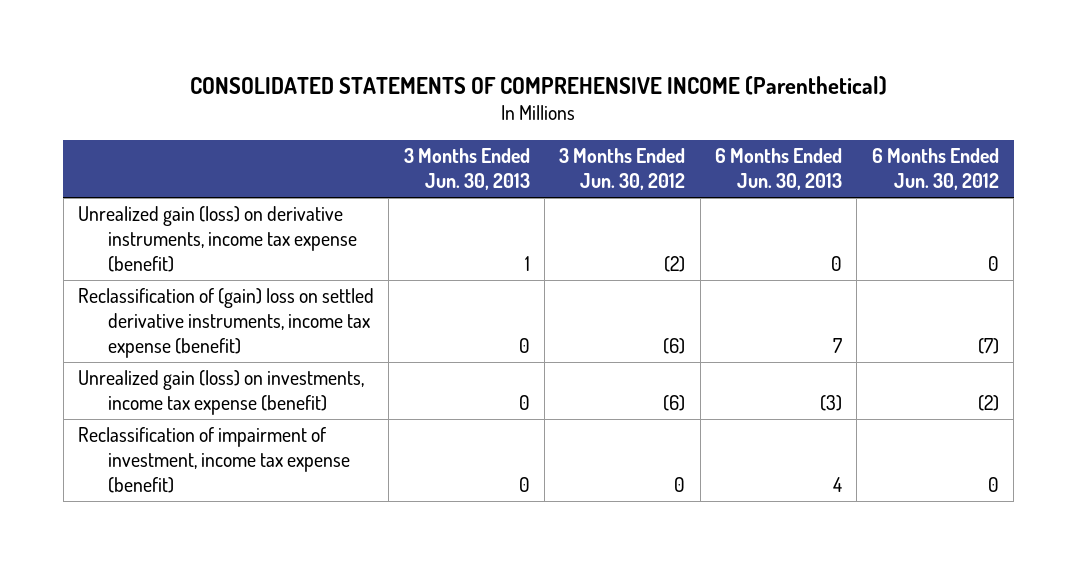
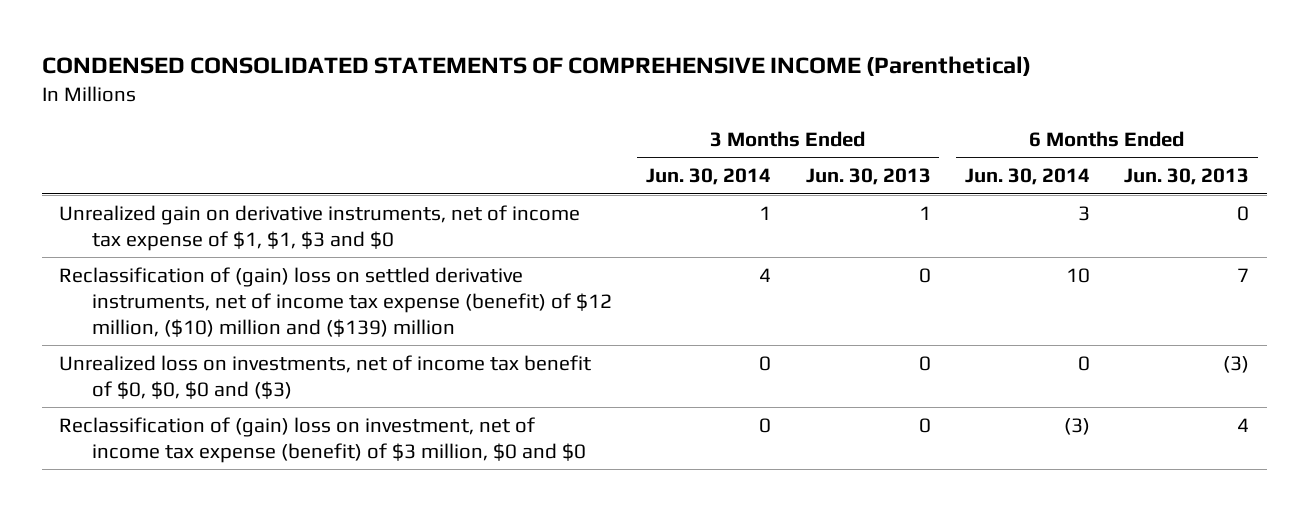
- CONSOLIDATED STATEMENTS OF COMPREHENSIVE INCOME (Parenthetical)
+ CONDENSED CONSOLIDATED STATEMENTS OF COMPREHENSIVE INCOME (Parenthetical)
- | 3 Months Ended Jun. 30, 2013 | 3 Months Ended Jun. 30, 2012 | 6 Months Ended Jun. 30, 2013 | 6 Months Ended Jun. 30, 2012
+ | 3 Months Ended Jun. 30, 2014 | 3 Months Ended Jun. 30, 2013 | 6 Months Ended Jun. 30, 2014 | 6 Months Ended Jun. 30, 2013
- Unrealized gain (loss) on derivative instruments, income tax expense (benefit) | 1 | (2) | 0 | 0
- Reclassification of (gain) loss on settled derivative instruments, income tax expense (benefit) | 0 | (6) | 7 | (7)
- Unrealized gain (loss) on investments, income tax expense (benefit) | 0 | (6) | (3) | (2)
- Reclassification of impairment of investment, income tax expense (benefit) | 0 | 0 | 4 | 0
+ Unrealized gain on derivative instruments, net of income tax expense of $1, $1, $3 and $0 | 1 | 1 | 3 | 0
+ Reclassification of (gain) loss on settled derivative instruments, net of income tax expense (benefit) of $12 million, ($10) million and ($139) million | 4 | 0 | 10 | 7
+ Unrealized loss on investments, net of income tax benefit of $0, $0, $0 and ($3) | 0 | 0 | 0 | (3)
+ Reclassification of (gain) loss on investment, net of income tax expense (benefit) of $3 million, $0 and $0 | 0 | 0 | (3) | 4

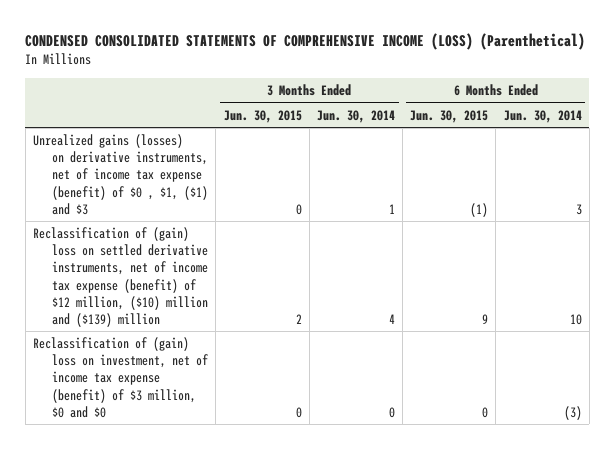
- CONDENSED CONSOLIDATED STATEMENTS OF COMPREHENSIVE INCOME (Parenthetical)
+ CONDENSED CONSOLIDATED STATEMENTS OF COMPREHENSIVE INCOME (LOSS) (Parenthetical)
- | 3 Months Ended Jun. 30, 2014 | 3 Months Ended Jun. 30, 2013 | 6 Months Ended Jun. 30, 2014 | 6 Months Ended Jun. 30, 2013
+ | 3 Months Ended Jun. 30, 2015 | 3 Months Ended Jun. 30, 2014 | 6 Months Ended Jun. 30, 2015 | 6 Months Ended Jun. 30, 2014
- Unrealized gain on derivative instruments, net of income tax expense of $1, $1, $3 and $0 | 1 | 1 | 3 | 0
+ Unrealized gains (losses) on derivative instruments, net of income tax expense (benefit) of $0 , $1, ($1) and $3 | 0 | 1 | (1) | 3
- Unrealized loss on investments, net of income tax benefit of $0, $0, $0 and ($3) | 0 | 0 | 0 | (3)

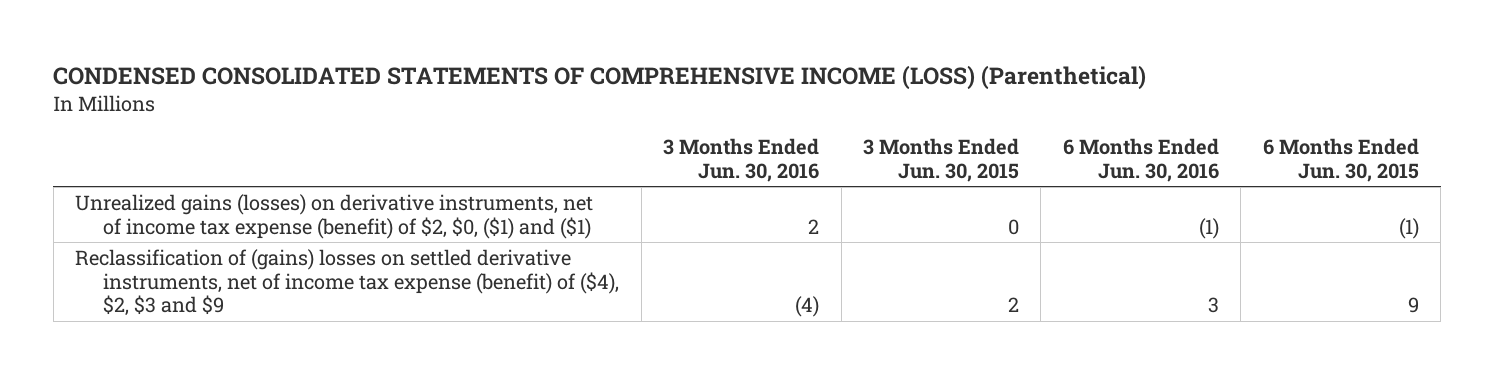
- | 3 Months Ended Jun. 30, 2015 | 3 Months Ended Jun. 30, 2014 | 6 Months Ended Jun. 30, 2015 | 6 Months Ended Jun. 30, 2014
+ | 3 Months Ended Jun. 30, 2016 | 3 Months Ended Jun. 30, 2015 | 6 Months Ended Jun. 30, 2016 | 6 Months Ended Jun. 30, 2015
- Unrealized gains (losses) on derivative instruments, net of income tax expense (benefit) of $0 , $1, ($1) and $3 | 0 | 1 | (1) | 3
- Reclassification of (gain) loss on settled derivative instruments, net of income tax expense (benefit) of $12 million, ($10) million and ($139) million | 2 | 4 | 9 | 10
- Reclassification of (gain) loss on investment, net of income tax expense (benefit) of $3 million, $0 and $0 | 0 | 0 | 0 | (3)
+ Unrealized gains (losses) on derivative instruments, net of income tax expense (benefit) of $2, $0, ($1) and ($1) | 2 | 0 | (1) | (1)
+ Reclassification of (gains) losses on settled derivative instruments, net of income tax expense (benefit) of ($4), $2, $3 and $9 | (4) | 2 | 3 | 9

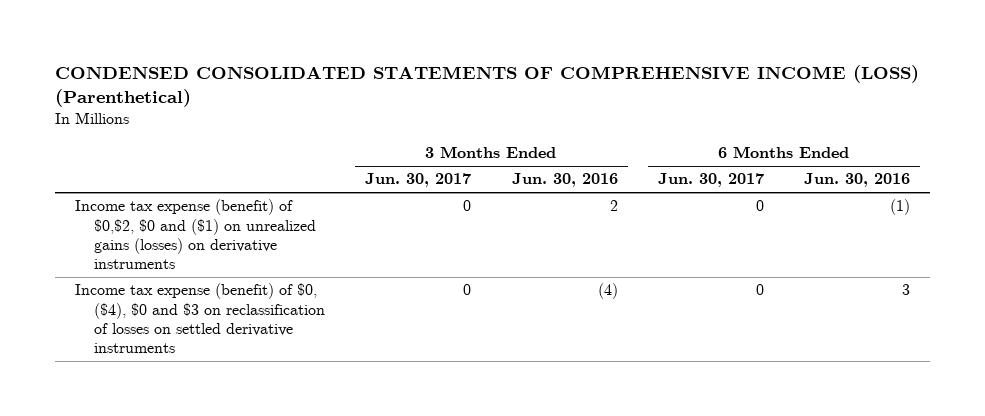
- | 3 Months Ended Jun. 30, 2016 | 3 Months Ended Jun. 30, 2015 | 6 Months Ended Jun. 30, 2016 | 6 Months Ended Jun. 30, 2015
+ | 3 Months Ended Jun. 30, 2017 | 3 Months Ended Jun. 30, 2016 | 6 Months Ended Jun. 30, 2017 | 6 Months Ended Jun. 30, 2016
- Unrealized gains (losses) on derivative instruments, net of income tax expense (benefit) of $2, $0, ($1) and ($1) | 2 | 0 | (1) | (1)
- Reclassification of (gains) losses on settled derivative instruments, net of income tax expense (benefit) of ($4), $2, $3 and $9 | (4) | 2 | 3 | 9
+ Income tax expense (benefit) of $0,$2, $0 and ($1) on unrealized gains (losses) on derivative instruments | 0 | 2 | 0 | (1)
+ Income tax expense (benefit) of $0, ($4), $0 and $3 on reclassification of losses on settled derivative instruments | 0 | (4) | 0 | 3

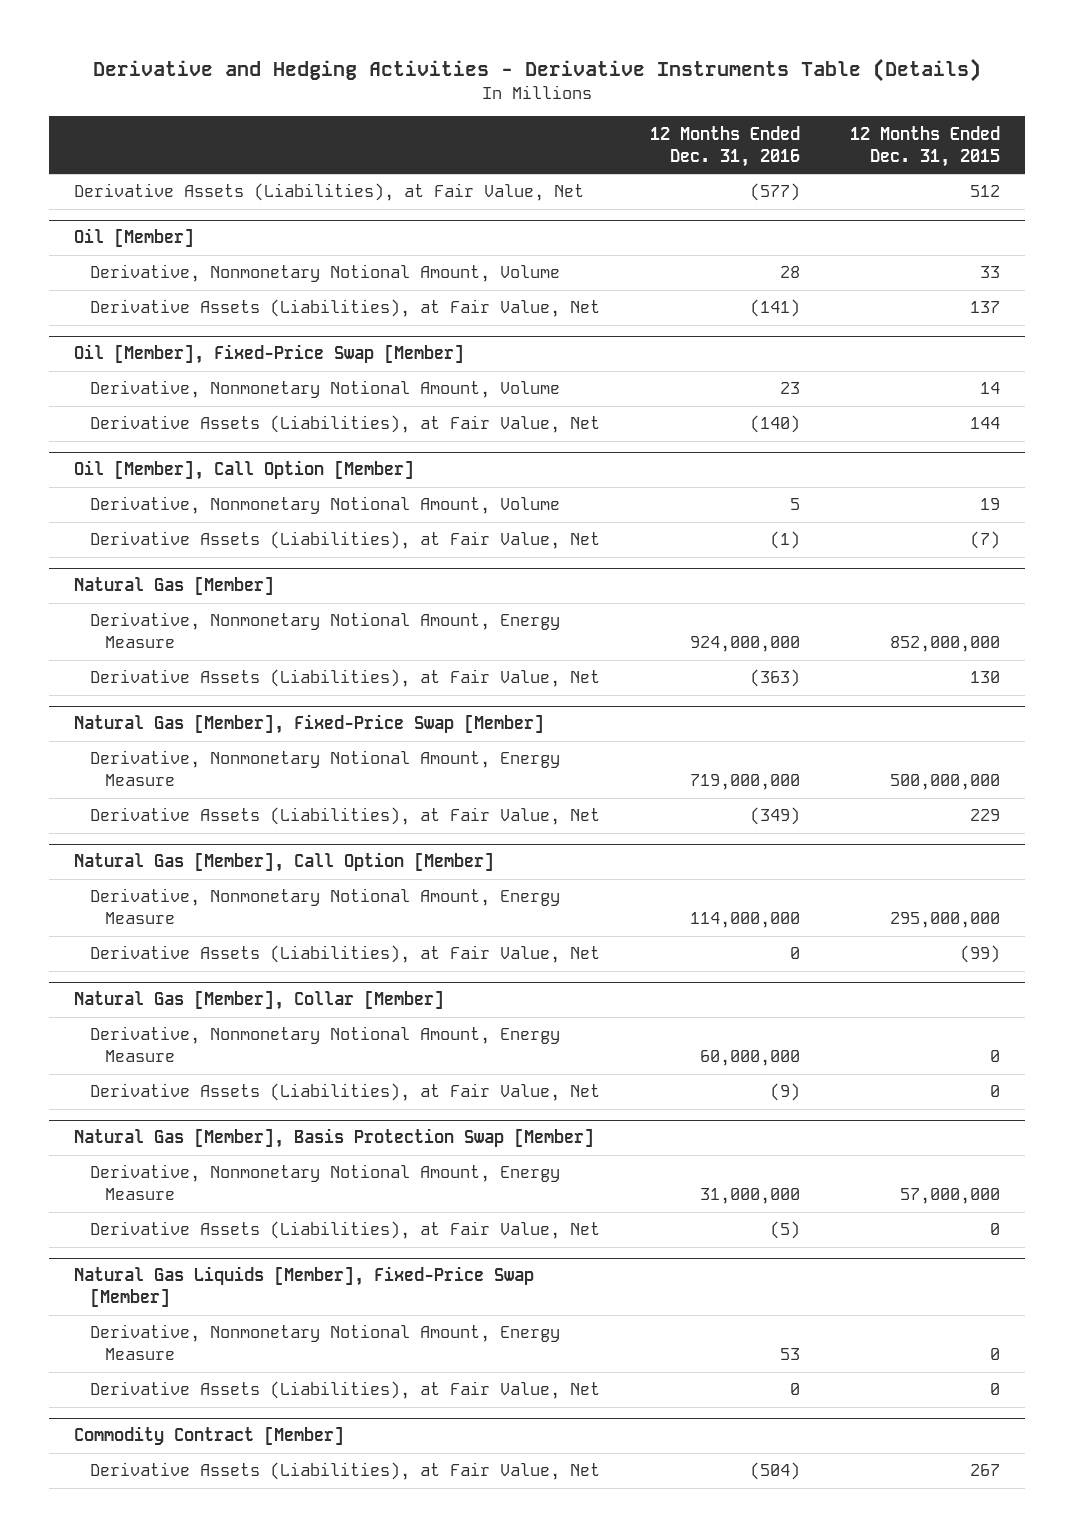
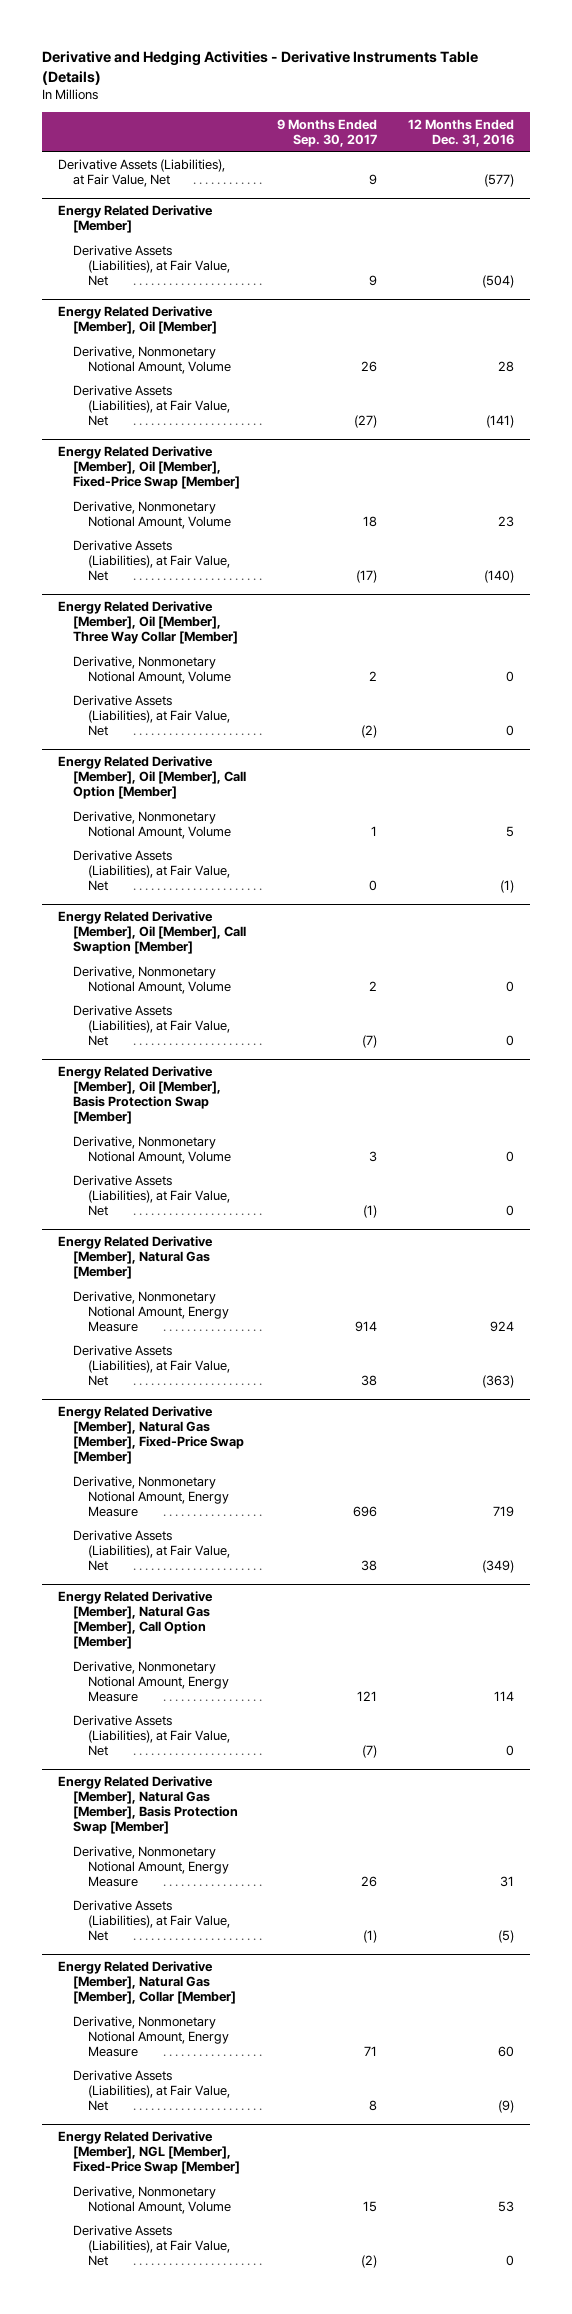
- | 12 Months Ended Dec. 31, 2016 | 12 Months Ended Dec. 31, 2015
+ | 9 Months Ended Sep. 30, 2017 | 12 Months Ended Dec. 31, 2016
- Oil [Member]
+ Energy Related Derivative [Member]
+ Derivative Assets (Liabilities), at Fair Value, Net | 9 | (504)
+ Energy Related Derivative [Member], Oil [Member]
- Oil [Member], Fixed-Price Swap [Member]
+ Energy Related Derivative [Member], Oil [Member], Fixed-Price Swap [Member]
- Oil [Member], Call Option [Member]
+ Energy Related Derivative [Member], Oil [Member], Three Way Collar [Member]
+ Derivative, Nonmonetary Notional Amount, Volume | 2 | 0
+ Derivative Assets (Liabilities), at Fair Value, Net | (2) | 0
+ Energy Related Derivative [Member], Oil [Member], Call Option [Member]
- Natural Gas [Member]
- Derivative, Nonmonetary Notional Amount, Energy Measure | 924,000,000 | 852,000,000
+ Energy Related Derivative [Member], Oil [Member], Call Swaption [Member]
+ Derivative, Nonmonetary Notional Amount, Volume | 2 | 0
+ Derivative Assets (Liabilities), at Fair Value, Net | (7) | 0
+ Energy Related Derivative [Member], Oil [Member], Basis Protection Swap [Member]
+ Derivative, Nonmonetary Notional Amount, Volume | 3 | 0
+ Derivative Assets (Liabilities), at Fair Value, Net | (1) | 0
+ Energy Related Derivative [Member], Natural Gas [Member]
+ Derivative, Nonmonetary Notional Amount, Energy Measure | 914 | 924
- Natural Gas [Member], Fixed-Price Swap [Member]
- Derivative, Nonmonetary Notional Amount, Energy Measure | 719,000,000 | 500,000,000
+ Energy Related Derivative [Member], Natural Gas [Member], Fixed-Price Swap [Member]
+ Derivative, Nonmonetary Notional Amount, Energy Measure | 696 | 719
- Natural Gas [Member], Call Option [Member]
- Derivative, Nonmonetary Notional Amount, Energy Measure | 114,000,000 | 295,000,000
+ Energy Related Derivative [Member], Natural Gas [Member], Call Option [Member]
+ Derivative, Nonmonetary Notional Amount, Energy Measure | 121 | 114
- Natural Gas [Member], Collar [Member]
- Derivative, Nonmonetary Notional Amount, Energy Measure | 60,000,000 | 0
- Derivative Assets (Liabilities), at Fair Value, Net | (9) | 0
- Natural Gas [Member], Basis Protection Swap [Member]
- Derivative, Nonmonetary Notional Amount, Energy Measure | 31,000,000 | 57,000,000
+ Energy Related Derivative [Member], Natural Gas [Member], Basis Protection Swap [Member]
+ Derivative, Nonmonetary Notional Amount, Energy Measure | 26 | 31
- Natural Gas Liquids [Member], Fixed-Price Swap [Member]
- Derivative, Nonmonetary Notional Amount, Energy Measure | 53 | 0
+ Energy Related Derivative [Member], Natural Gas [Member], Collar [Member]
+ Derivative, Nonmonetary Notional Amount, Energy Measure | 71 | 60
+ Derivative Assets (Liabilities), at Fair Value, Net | 8 | (9)
+ Energy Related Derivative [Member], NGL [Member], Fixed-Price Swap [Member]
+ Derivative, Nonmonetary Notional Amount, Volume | 15 | 53
- Commodity Contract [Member]
- Derivative Assets (Liabilities), at Fair Value, Net | (504) | 267

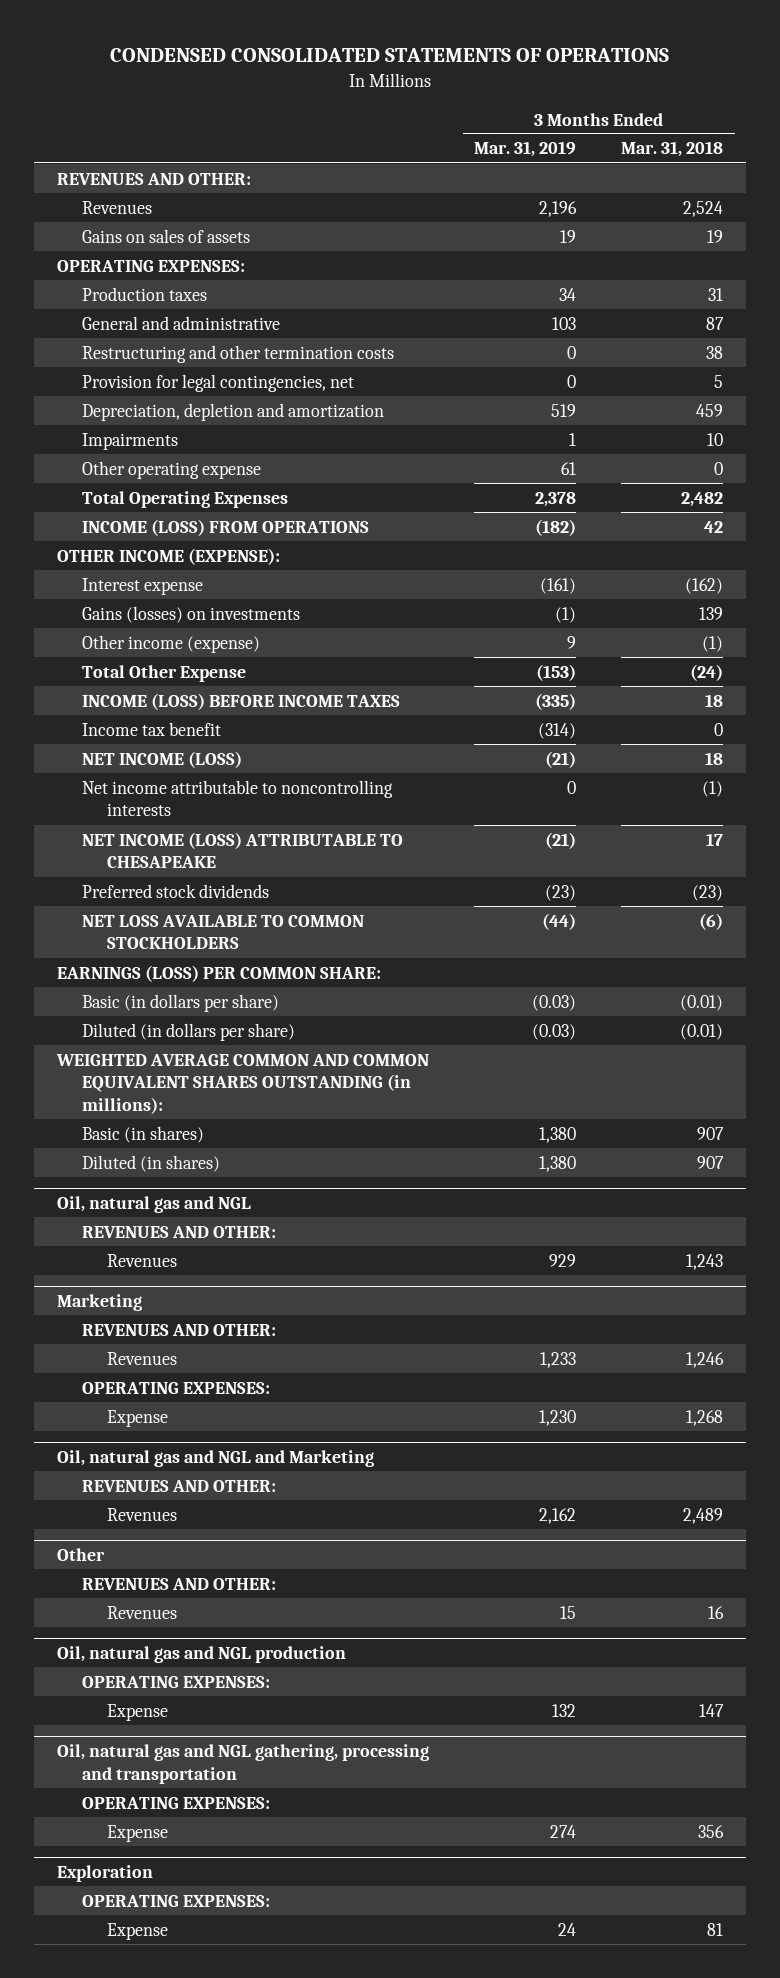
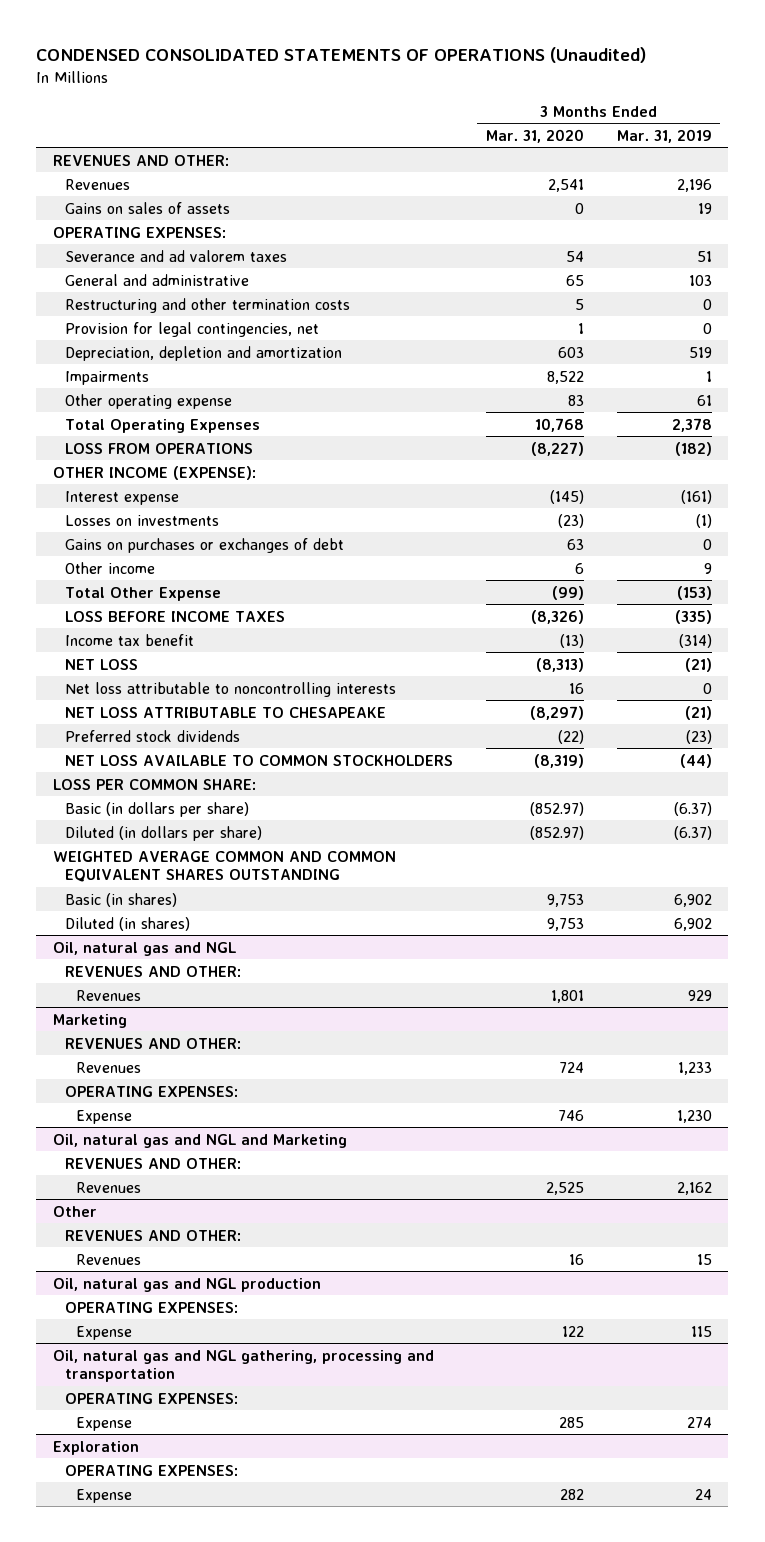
- CONDENSED CONSOLIDATED STATEMENTS OF OPERATIONS
+ CONDENSED CONSOLIDATED STATEMENTS OF OPERATIONS (Unaudited)
- | 3 Months Ended Mar. 31, 2019 | 3 Months Ended Mar. 31, 2018
+ | 3 Months Ended Mar. 31, 2020 | 3 Months Ended Mar. 31, 2019
- Production taxes | 34 | 31
+ Severance and ad valorem taxes | 54 | 51
- INCOME (LOSS) FROM OPERATIONS | (182) | 42
+ LOSS FROM OPERATIONS | (8,227) | (182)
- Gains (losses) on investments | (1) | 139
- Other income (expense) | 9 | (1)
+ Losses on investments | (23) | (1)
+ Gains on purchases or exchanges of debt | 63 | 0
+ Other income | 6 | 9
- INCOME (LOSS) BEFORE INCOME TAXES | (335) | 18
+ LOSS BEFORE INCOME TAXES | (8,326) | (335)
- NET INCOME (LOSS) | (21) | 18
- Net income attributable to noncontrolling interests | 0 | (1)
- NET INCOME (LOSS) ATTRIBUTABLE TO CHESAPEAKE | (21) | 17
+ NET LOSS | (8,313) | (21)
+ Net loss attributable to noncontrolling interests | 16 | 0
+ NET LOSS ATTRIBUTABLE TO CHESAPEAKE | (8,297) | (21)
- EARNINGS (LOSS) PER COMMON SHARE:
- Basic (in dollars per share) | (0.03) | (0.01)
- Diluted (in dollars per share) | (0.03) | (0.01)
- WEIGHTED AVERAGE COMMON AND COMMON EQUIVALENT SHARES OUTSTANDING (in millions):
- Basic (in shares) | 1,380 | 907
- Diluted (in shares) | 1,380 | 907
+ LOSS PER COMMON SHARE:
+ Basic (in dollars per share) | (852.97) | (6.37)
+ Diluted (in dollars per share) | (852.97) | (6.37)
+ WEIGHTED AVERAGE COMMON AND COMMON EQUIVALENT SHARES OUTSTANDING
+ Basic (in shares) | 9,753 | 6,902
+ Diluted (in shares) | 9,753 | 6,902
@ Oil, natural gas and NGL production
- Expense | 132 | 147
+ Expense | 122 | 115

